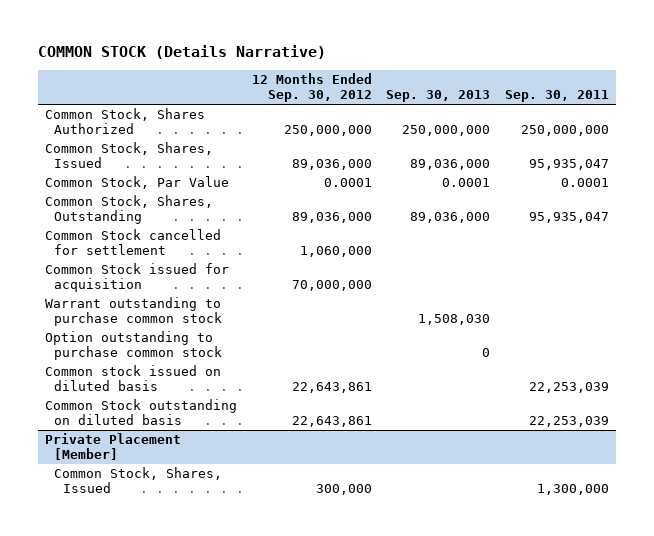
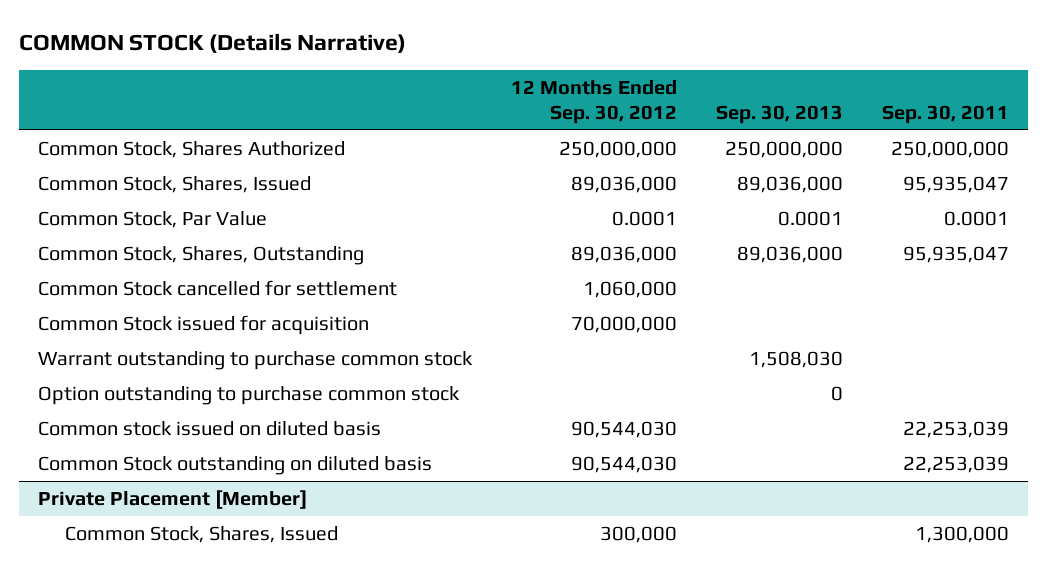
- Common stock issued on diluted basis | 22,643,861 | | 22,253,039
- Common Stock outstanding on diluted basis | 22,643,861 | | 22,253,039
+ Common stock issued on diluted basis | 90,544,030 | | 22,253,039
+ Common Stock outstanding on diluted basis | 90,544,030 | | 22,253,039

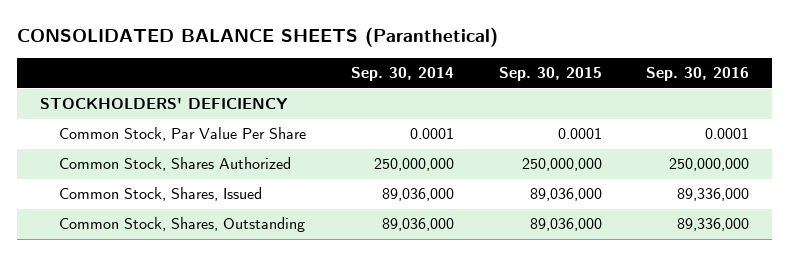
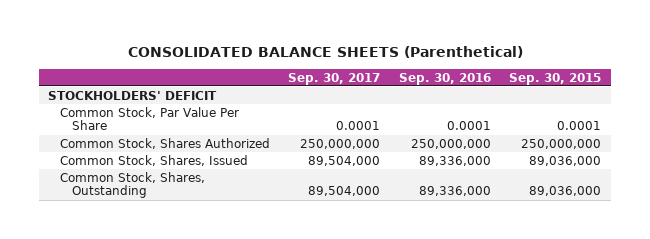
- CONSOLIDATED BALANCE SHEETS (Paranthetical)
+ CONSOLIDATED BALANCE SHEETS (Parenthetical)
- | Sep. 30, 2014 | Sep. 30, 2015 | Sep. 30, 2016
+ | Sep. 30, 2017 | Sep. 30, 2016 | Sep. 30, 2015
- STOCKHOLDERS' DEFICIENCY
+ STOCKHOLDERS' DEFICIT

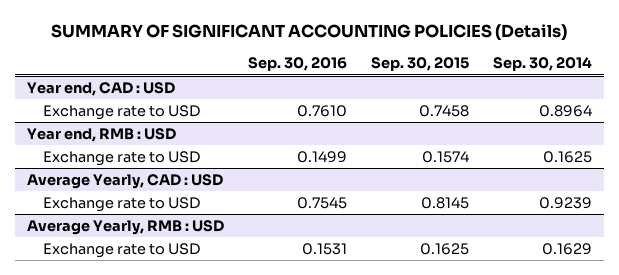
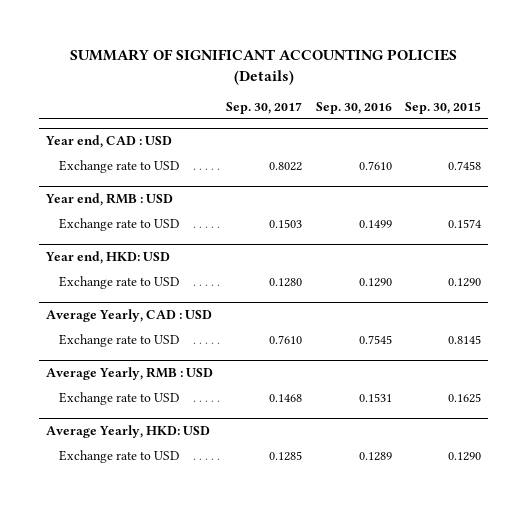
- | Sep. 30, 2016 | Sep. 30, 2015 | Sep. 30, 2014
+ | Sep. 30, 2017 | Sep. 30, 2016 | Sep. 30, 2015
+ Year end, HKD: USD
+ Exchange rate to USD | 0.1280 | 0.1290 | 0.1290
+ Average Yearly, HKD: USD
+ Exchange rate to USD | 0.1285 | 0.1289 | 0.1290

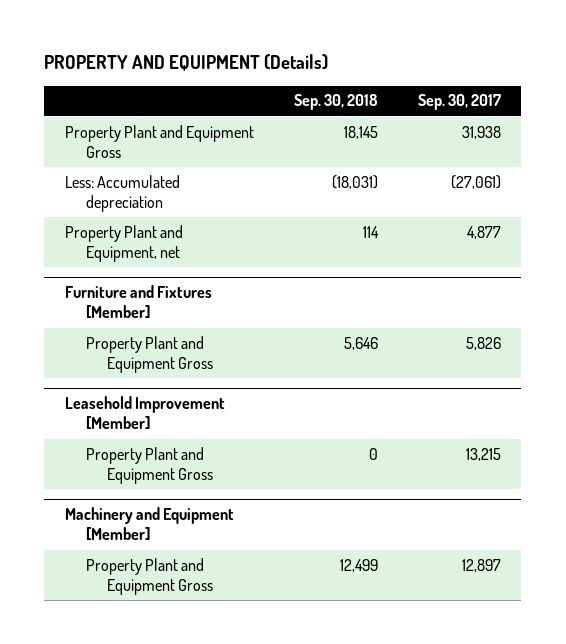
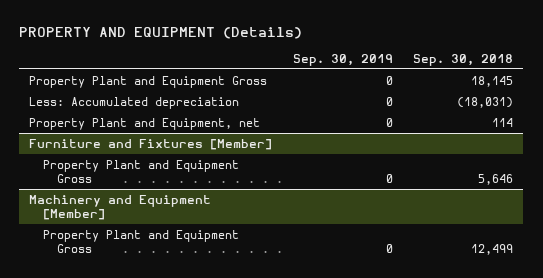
- | Sep. 30, 2018 | Sep. 30, 2017
+ | Sep. 30, 2019 | Sep. 30, 2018
- Leasehold Improvement [Member]
- Property Plant and Equipment Gross | 0 | 13,215

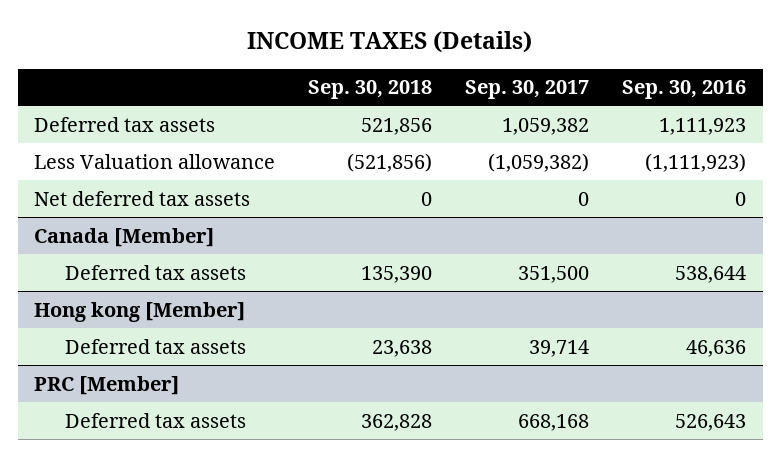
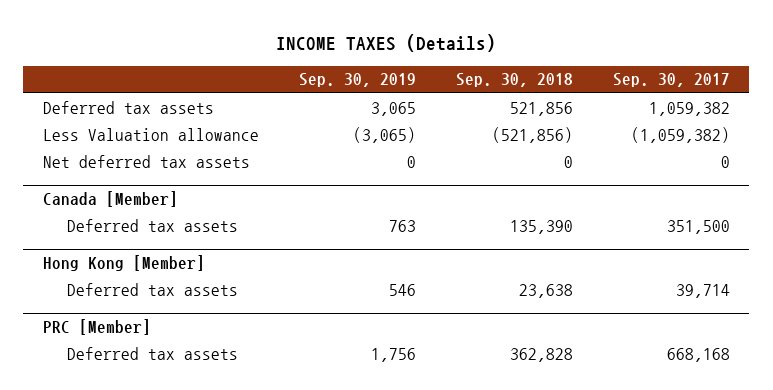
- | Sep. 30, 2018 | Sep. 30, 2017 | Sep. 30, 2016
+ | Sep. 30, 2019 | Sep. 30, 2018 | Sep. 30, 2017
- Hong kong [Member]
+ Hong Kong [Member]

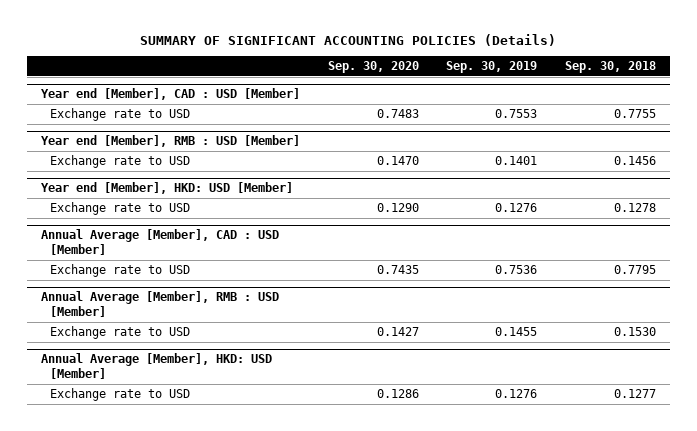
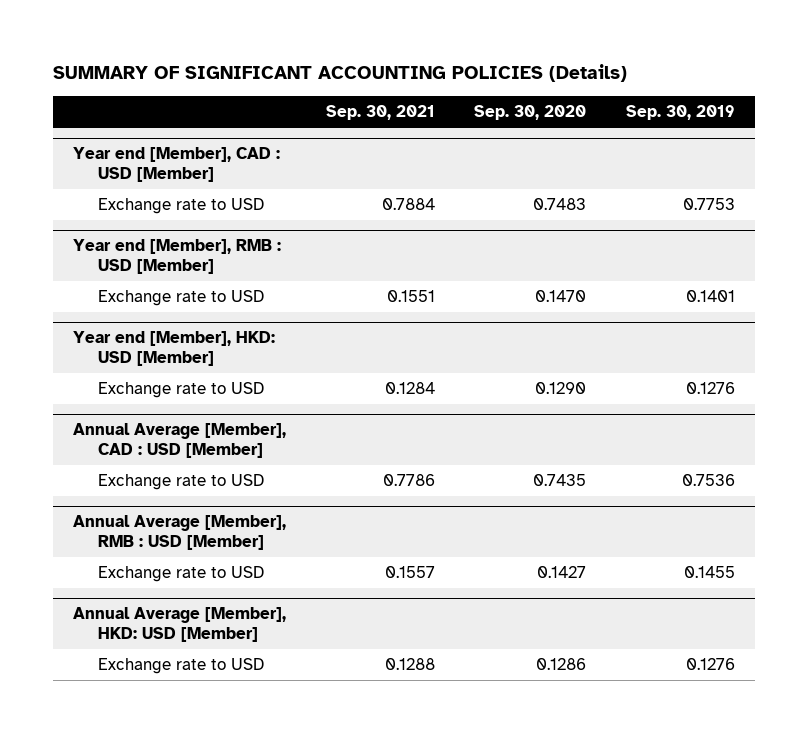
- | Sep. 30, 2020 | Sep. 30, 2019 | Sep. 30, 2018
+ | Sep. 30, 2021 | Sep. 30, 2020 | Sep. 30, 2019
@ Year end [Member], CAD : USD [Member]
- Exchange rate to USD | 0.7483 | 0.7553 | 0.7755
+ Exchange rate to USD | 0.7884 | 0.7483 | 0.7753

